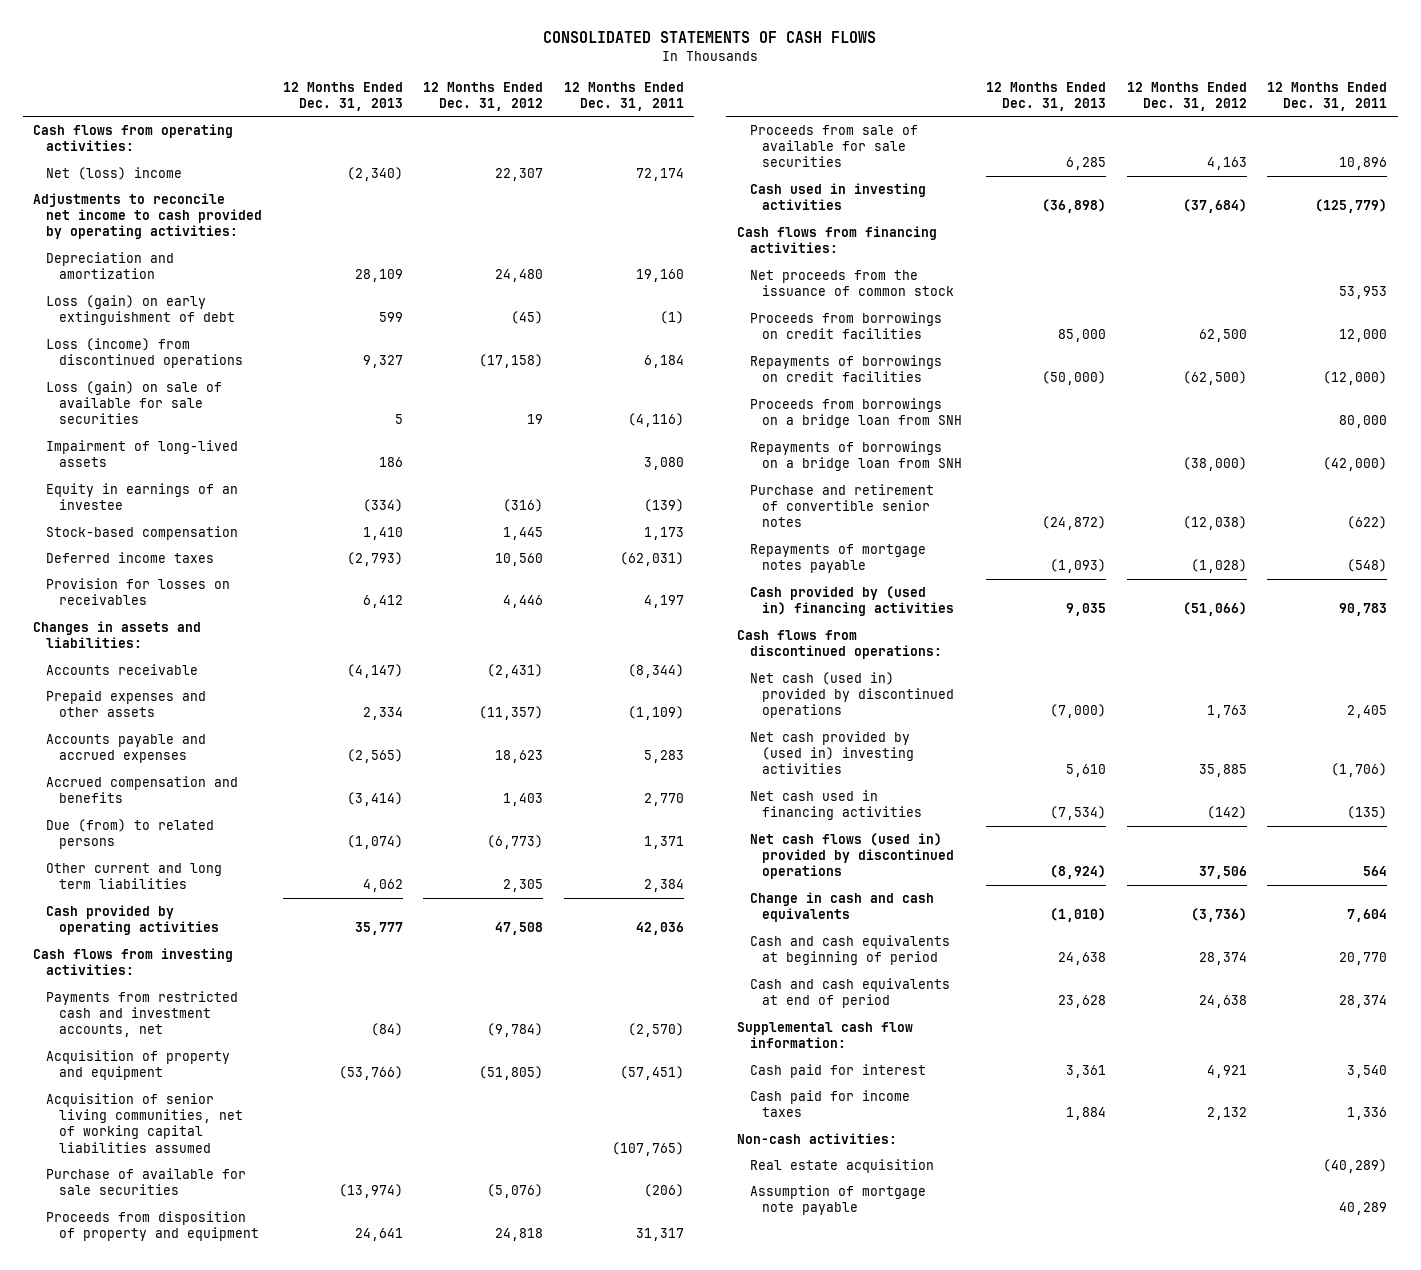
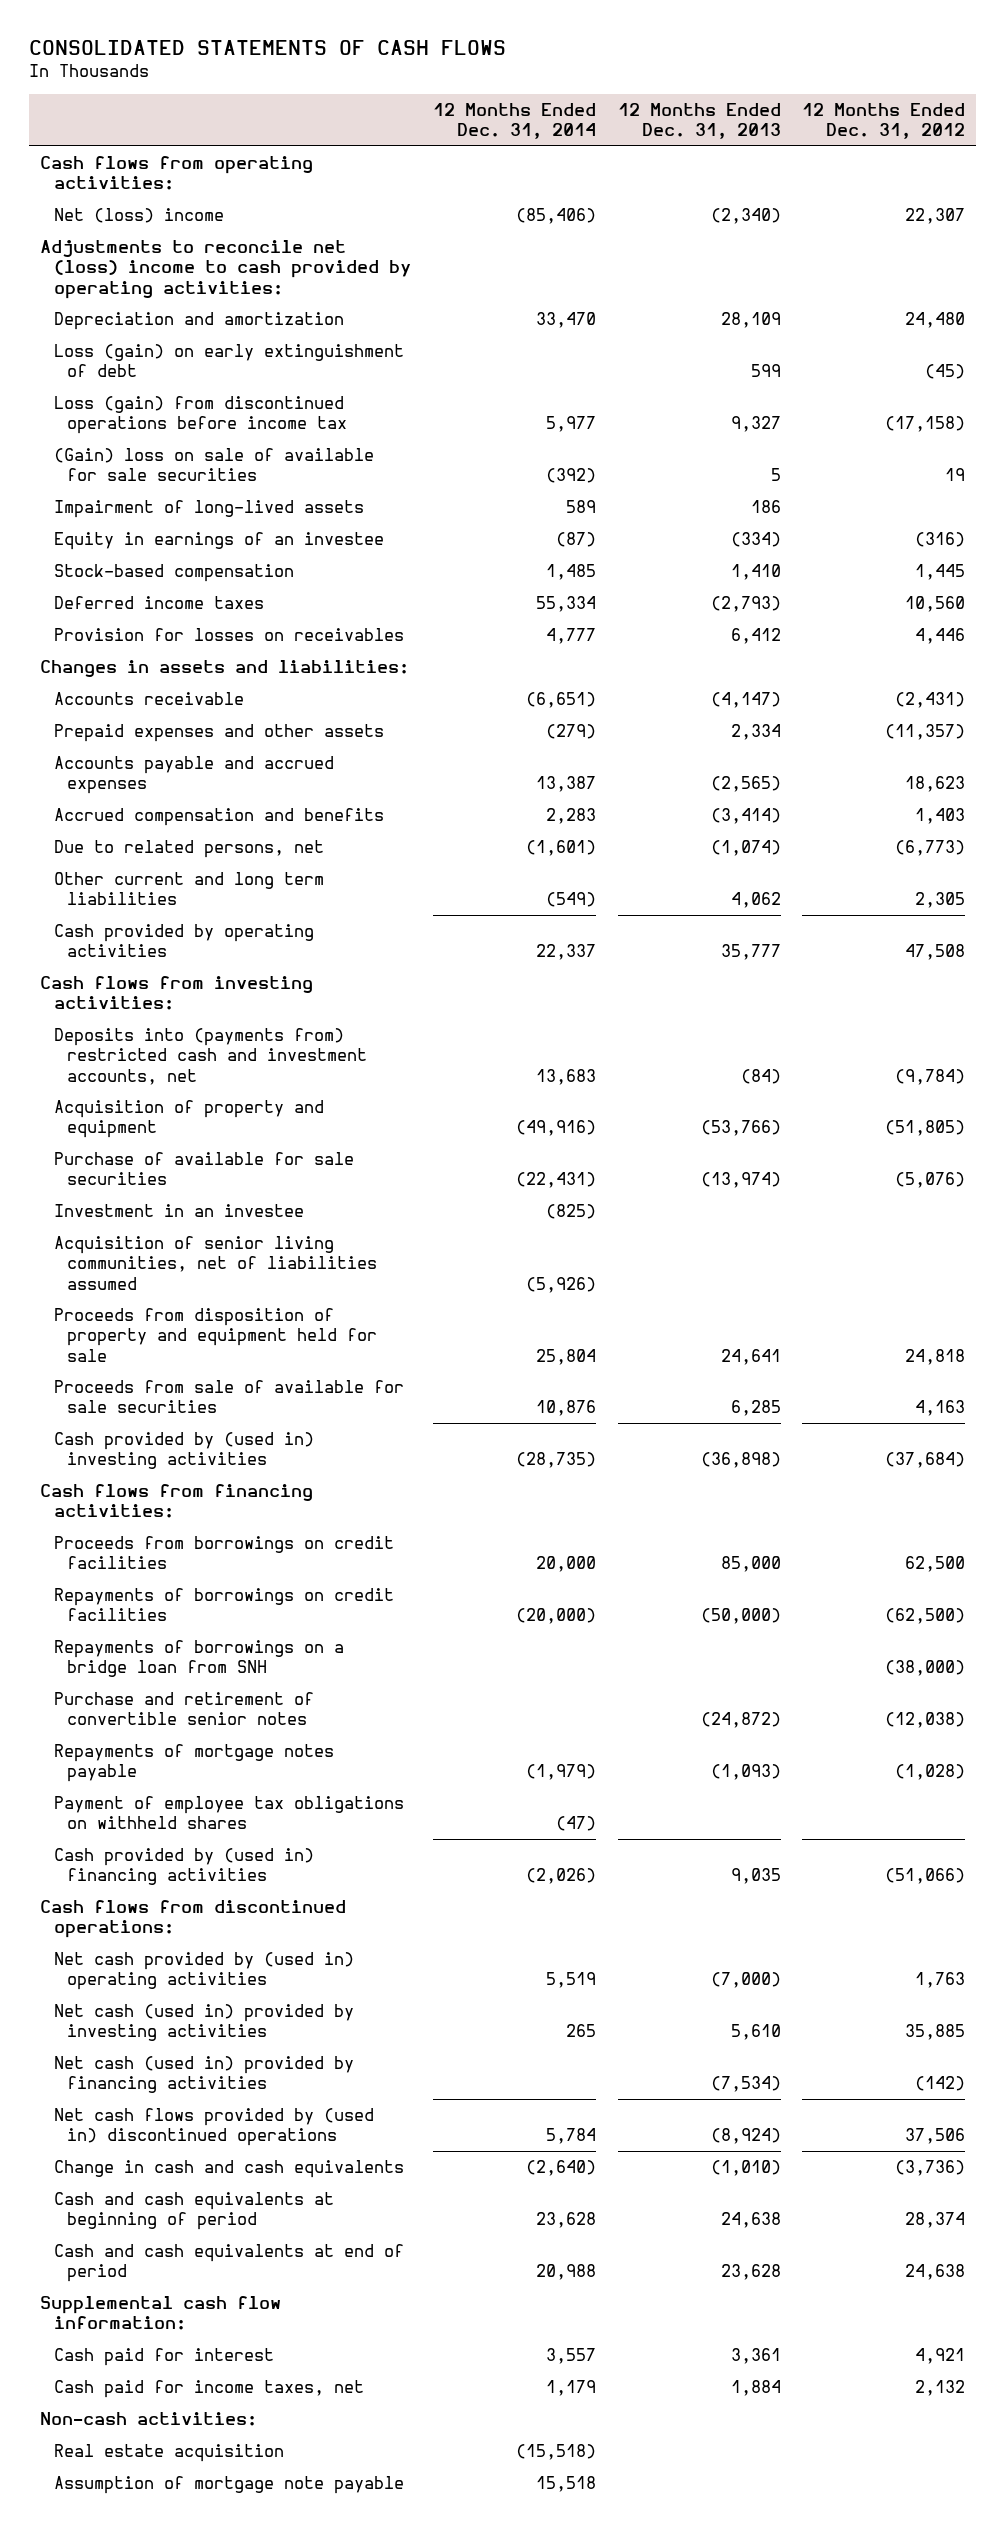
- | 12 Months Ended Dec. 31, 2013 | 12 Months Ended Dec. 31, 2012 | 12 Months Ended Dec. 31, 2011
+ | 12 Months Ended Dec. 31, 2014 | 12 Months Ended Dec. 31, 2013 | 12 Months Ended Dec. 31, 2012
- Adjustments to reconcile net income to cash provided by operating activities:
+ Adjustments to reconcile net (loss) income to cash provided by operating activities:
- Loss (income) from discontinued operations | 9,327 | (17,158) | 6,184
- Loss (gain) on sale of available for sale securities | 5 | 19 | (4,116)
+ Loss (gain) from discontinued operations before income tax | 5,977 | 9,327 | (17,158)
+ (Gain) loss on sale of available for sale securities | (392) | 5 | 19
- Due (from) to related persons | (1,074) | (6,773) | 1,371
+ Due to related persons, net | (1,601) | (1,074) | (6,773)
- Payments from restricted cash and investment accounts, net | (84) | (9,784) | (2,570)
+ Deposits into (payments from) restricted cash and investment accounts, net | 13,683 | (84) | (9,784)
- Acquisition of senior living communities, net of working capital liabilities assumed | | | (107,765)
- Proceeds from disposition of property and equipment | 24,641 | 24,818 | 31,317
+ Investment in an investee | (825) | |
+ Acquisition of senior living communities, net of liabilities assumed | (5,926) | |
+ Proceeds from disposition of property and equipment held for sale | 25,804 | 24,641 | 24,818
- Cash used in investing activities | (36,898) | (37,684) | (125,779)
+ Cash provided by (used in) investing activities | (28,735) | (36,898) | (37,684)
- Net proceeds from the issuance of common stock | | | 53,953
- Proceeds from borrowings on a bridge loan from SNH | | | 80,000
+ Payment of employee tax obligations on withheld shares | (47) | |
- Net cash (used in) provided by discontinued operations | (7,000) | 1,763 | 2,405
- Net cash provided by (used in) investing activities | 5,610 | 35,885 | (1,706)
- Net cash used in financing activities | (7,534) | (142) | (135)
- Net cash flows (used in) provided by discontinued operations | (8,924) | 37,506 | 564
+ Net cash provided by (used in) operating activities | 5,519 | (7,000) | 1,763
+ Net cash (used in) provided by investing activities | 265 | 5,610 | 35,885
+ Net cash (used in) provided by financing activities | | (7,534) | (142)
+ Net cash flows provided by (used in) discontinued operations | 5,784 | (8,924) | 37,506
- Cash paid for income taxes | 1,884 | 2,132 | 1,336
+ Cash paid for income taxes, net | 1,179 | 1,884 | 2,132

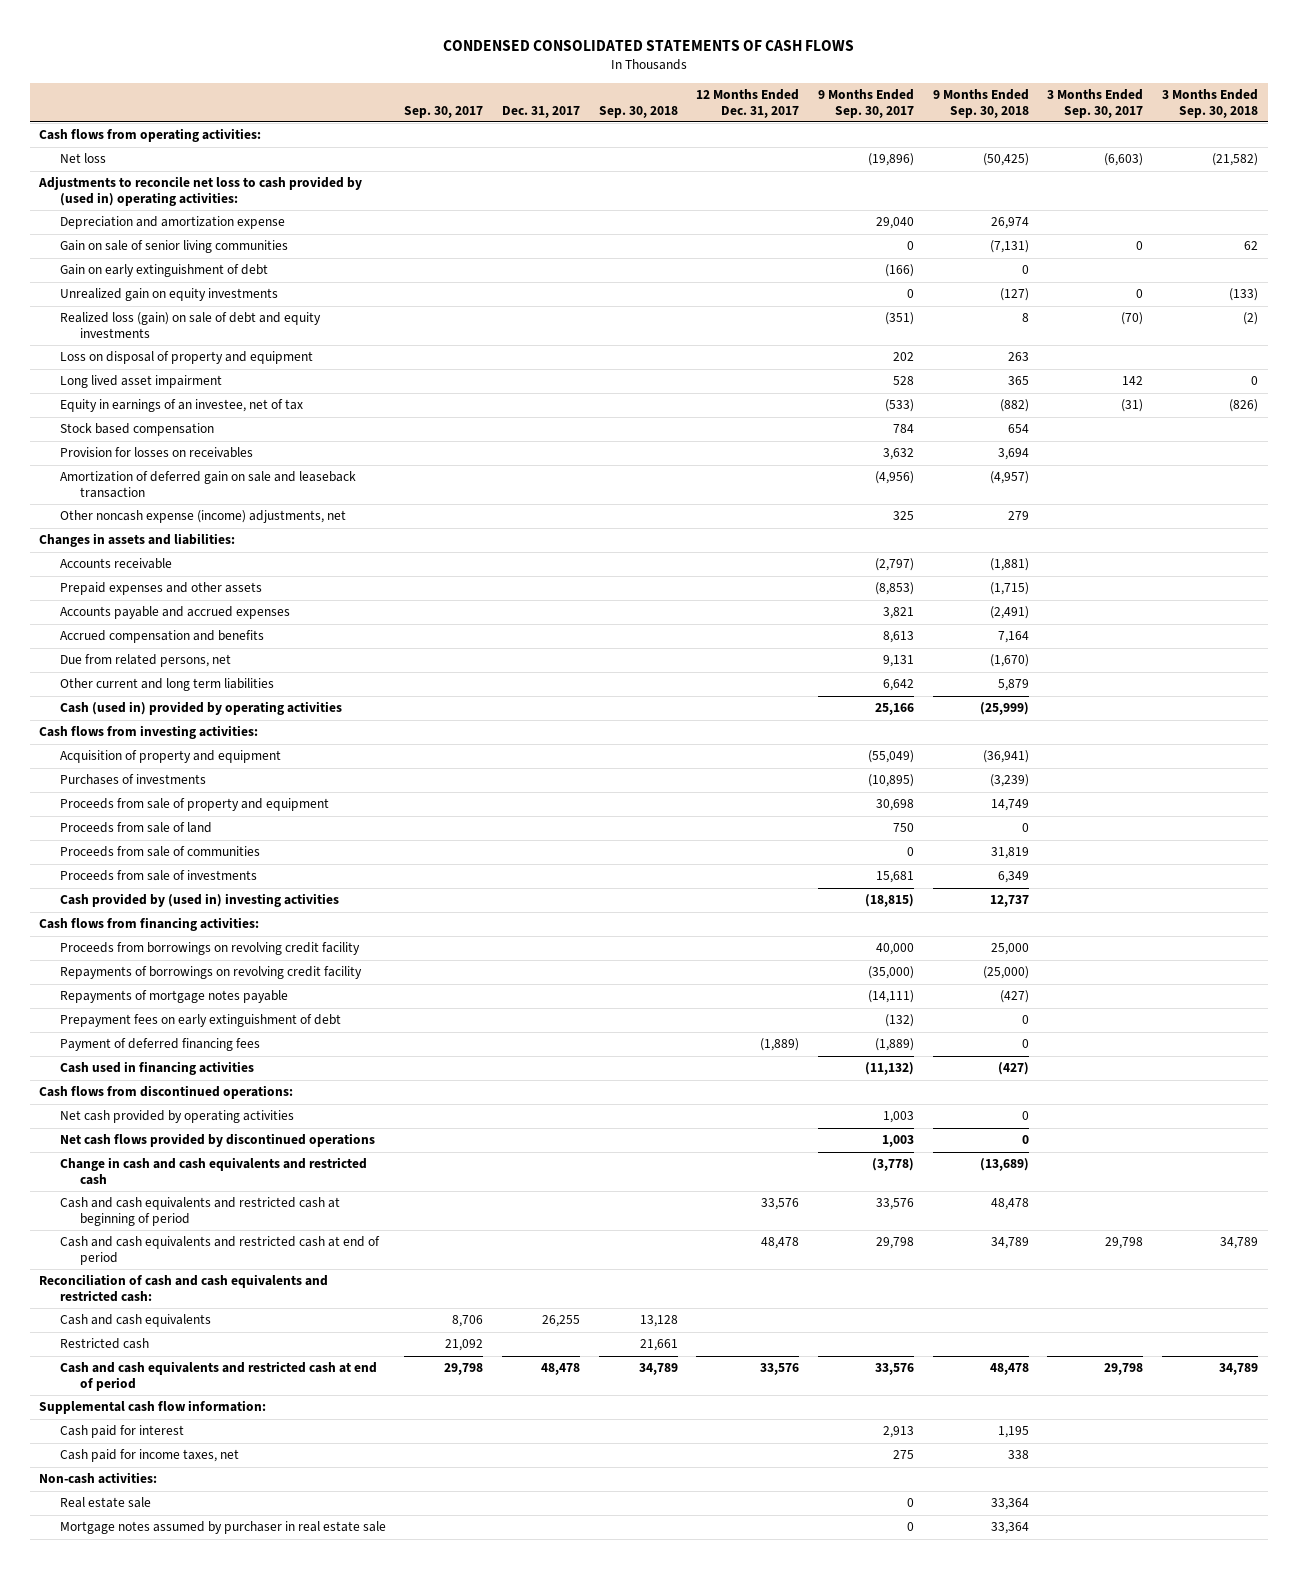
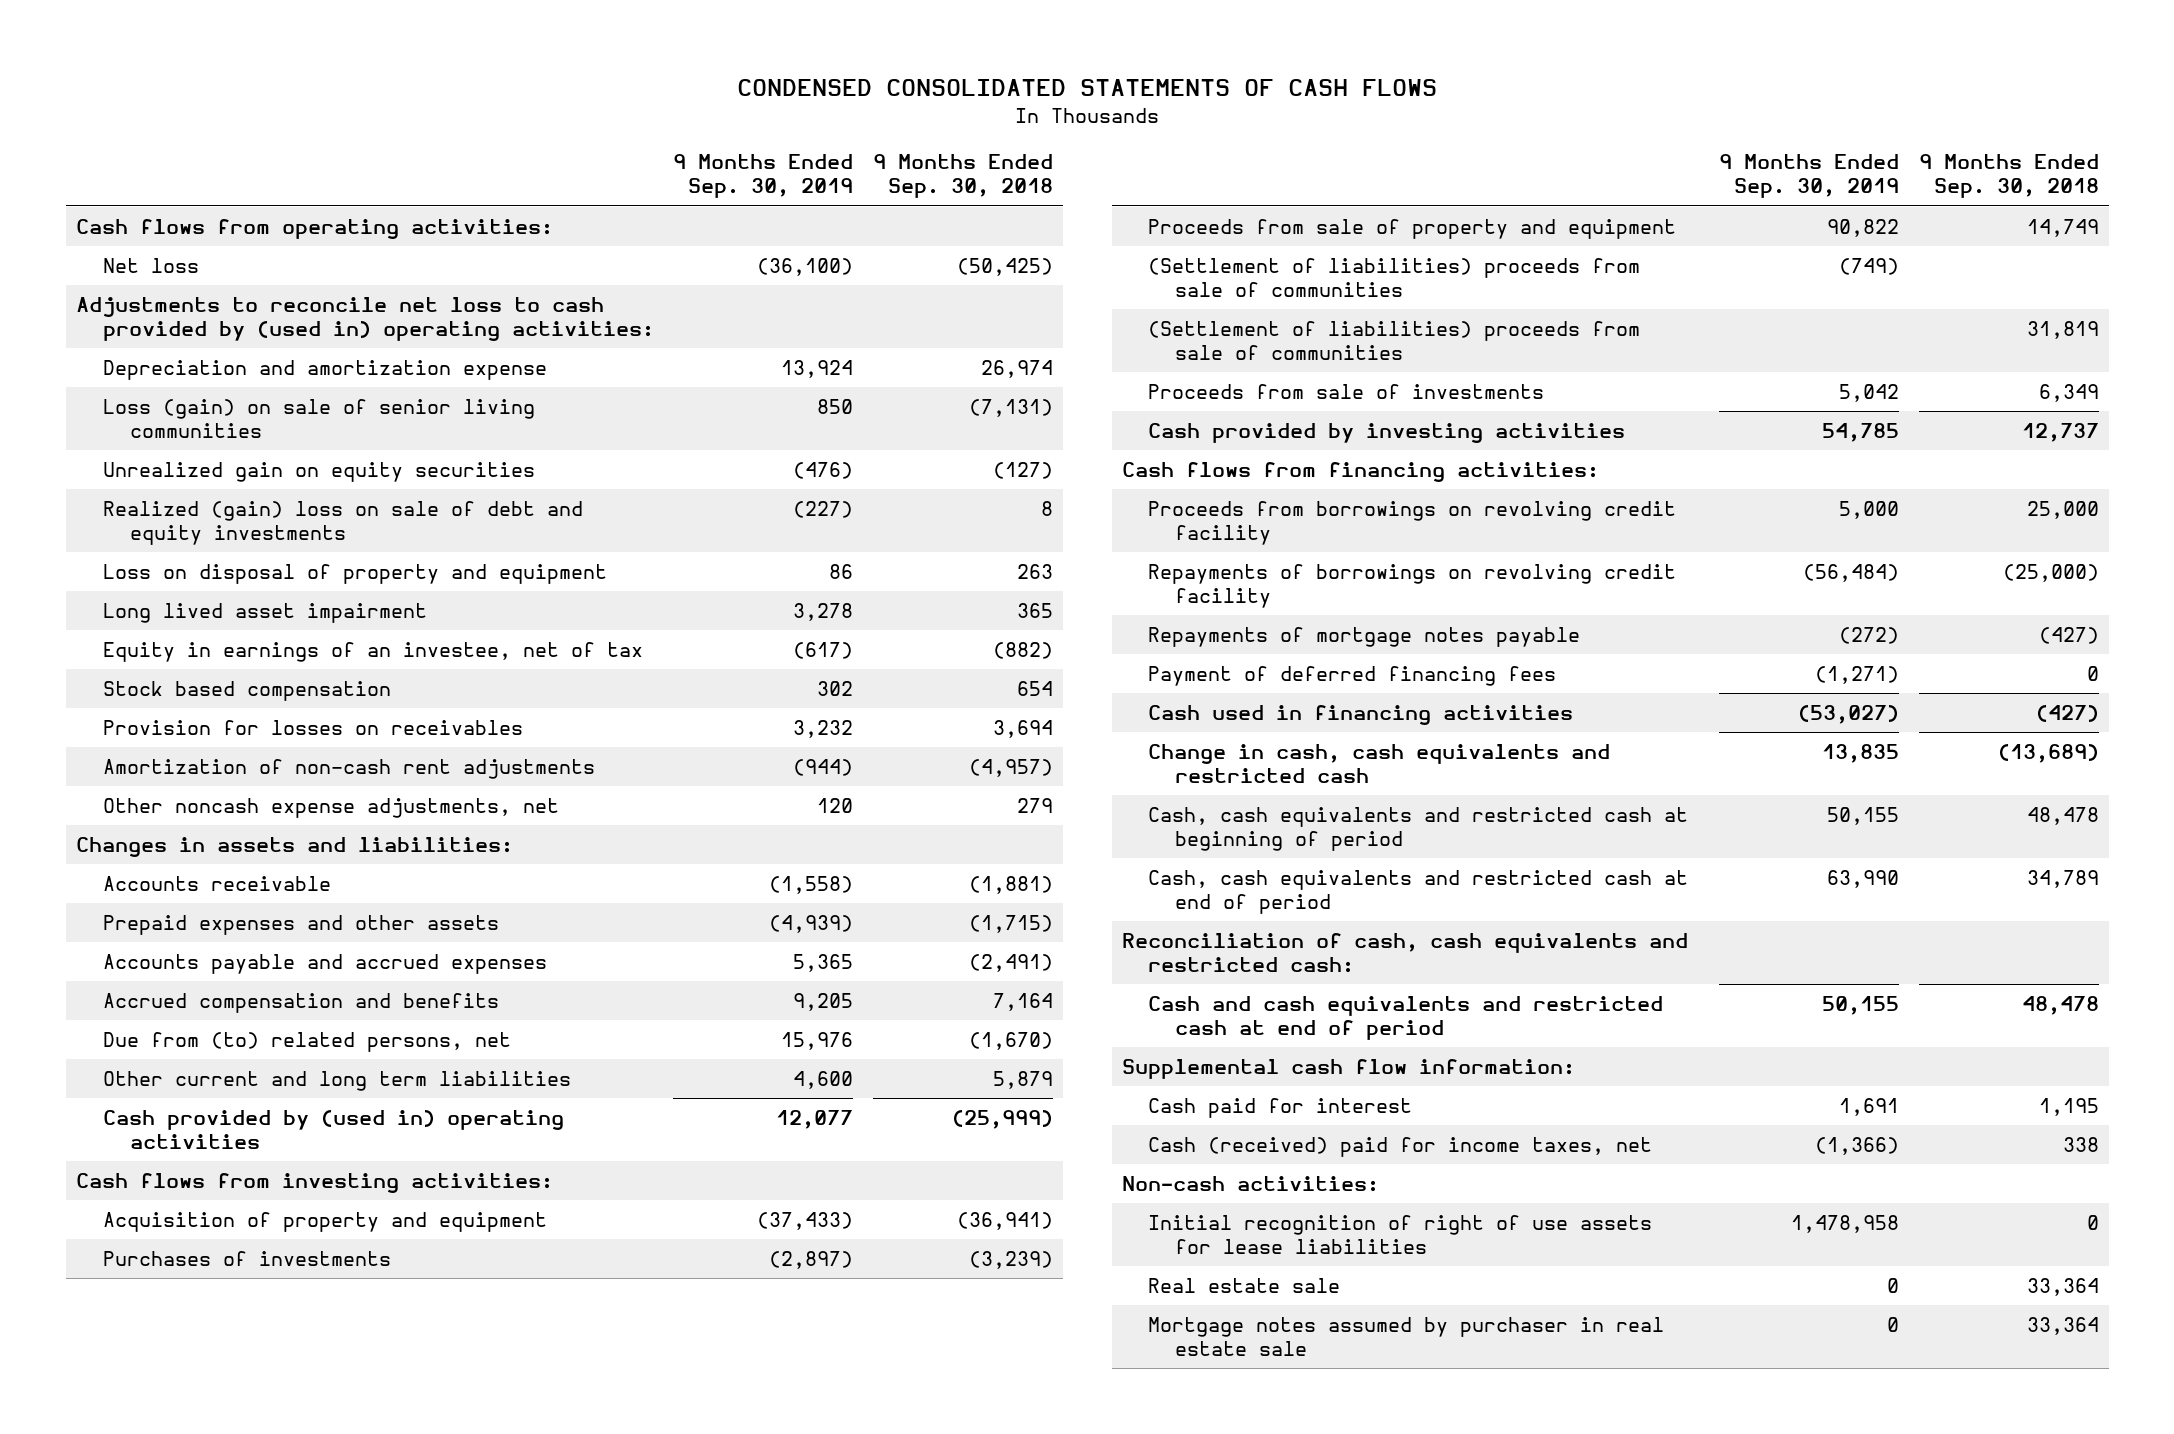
- | Sep. 30, 2017 | Dec. 31, 2017 | Sep. 30, 2018 | 12 Months Ended Dec. 31, 2017 | 9 Months Ended Sep. 30, 2017 | 9 Months Ended Sep. 30, 2018 | 3 Months Ended Sep. 30, 2017 | 3 Months Ended Sep. 30, 2018
+ | 9 Months Ended Sep. 30, 2019 | 9 Months Ended Sep. 30, 2018
- Gain on sale of senior living communities | | | | | 0 | (7,131) | 0 | 62
- Gain on early extinguishment of debt | | | | | (166) | 0 | |
- Unrealized gain on equity investments | | | | | 0 | (127) | 0 | (133)
- Realized loss (gain) on sale of debt and equity investments | | | | | (351) | 8 | (70) | (2)
+ Loss (gain) on sale of senior living communities | 850 | (7,131)
+ Unrealized gain on equity securities | (476) | (127)
+ Realized (gain) loss on sale of debt and equity investments | (227) | 8
- Amortization of deferred gain on sale and leaseback transaction | | | | | (4,956) | (4,957) | |
- Other noncash expense (income) adjustments, net | | | | | 325 | 279 | |
+ Amortization of non-cash rent adjustments | (944) | (4,957)
+ Other noncash expense adjustments, net | 120 | 279
- Due from related persons, net | | | | | 9,131 | (1,670) | |
+ Due from (to) related persons, net | 15,976 | (1,670)
- Cash (used in) provided by operating activities | | | | | 25,166 | (25,999) | |
+ Cash provided by (used in) operating activities | 12,077 | (25,999)
- Proceeds from sale of land | | | | | 750 | 0 | |
- Proceeds from sale of communities | | | | | 0 | 31,819 | |
+ (Settlement of liabilities) proceeds from sale of communities | (749) |
+ (Settlement of liabilities) proceeds from sale of communities | | 31,819
- Cash provided by (used in) investing activities | | | | | (18,815) | 12,737 | |
+ Cash provided by investing activities | 54,785 | 12,737
- Prepayment fees on early extinguishment of debt | | | | | (132) | 0 | |
- Cash flows from discontinued operations:
- Net cash provided by operating activities | | | | | 1,003 | 0 | |
- Net cash flows provided by discontinued operations | | | | | 1,003 | 0 | |
- Change in cash and cash equivalents and restricted cash | | | | | (3,778) | (13,689) | |
- Cash and cash equivalents and restricted cash at beginning of period | | | | 33,576 | 33,576 | 48,478 | |
- Cash and cash equivalents and restricted cash at end of period | | | | 48,478 | 29,798 | 34,789 | 29,798 | 34,789
- Reconciliation of cash and cash equivalents and restricted cash:
- Cash and cash equivalents | 8,706 | 26,255 | 13,128 | | | | |
- Restricted cash | 21,092 | | 21,661 | | | | |
+ Change in cash, cash equivalents and restricted cash | 13,835 | (13,689)
+ Cash, cash equivalents and restricted cash at beginning of period | 50,155 | 48,478
+ Cash, cash equivalents and restricted cash at end of period | 63,990 | 34,789
+ Reconciliation of cash, cash equivalents and restricted cash:
- Cash paid for income taxes, net | | | | | 275 | 338 | |
+ Cash (received) paid for income taxes, net | (1,366) | 338
+ Initial recognition of right of use assets for lease liabilities | 1,478,958 | 0

